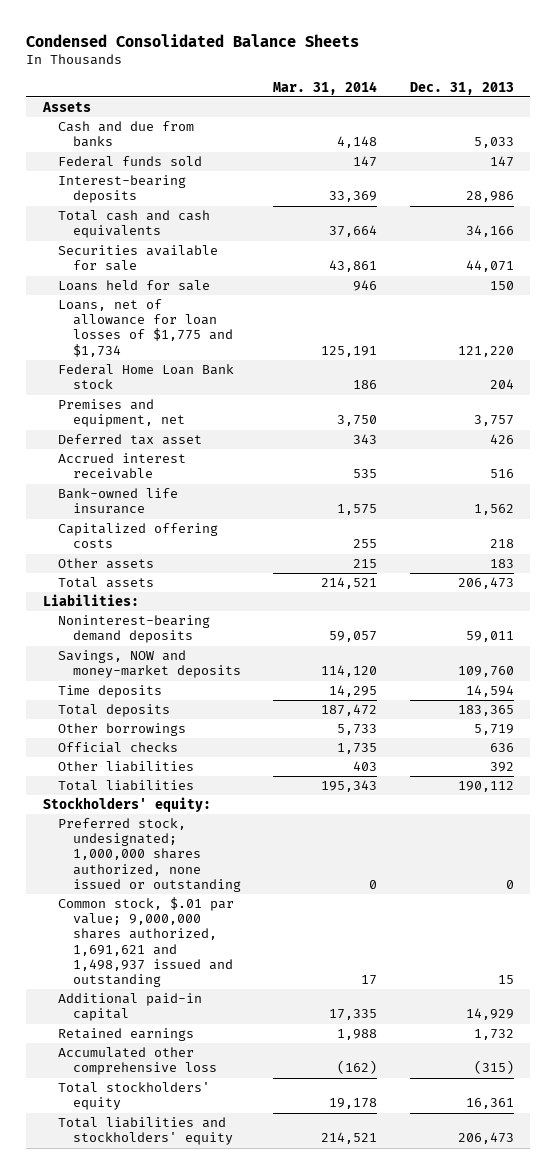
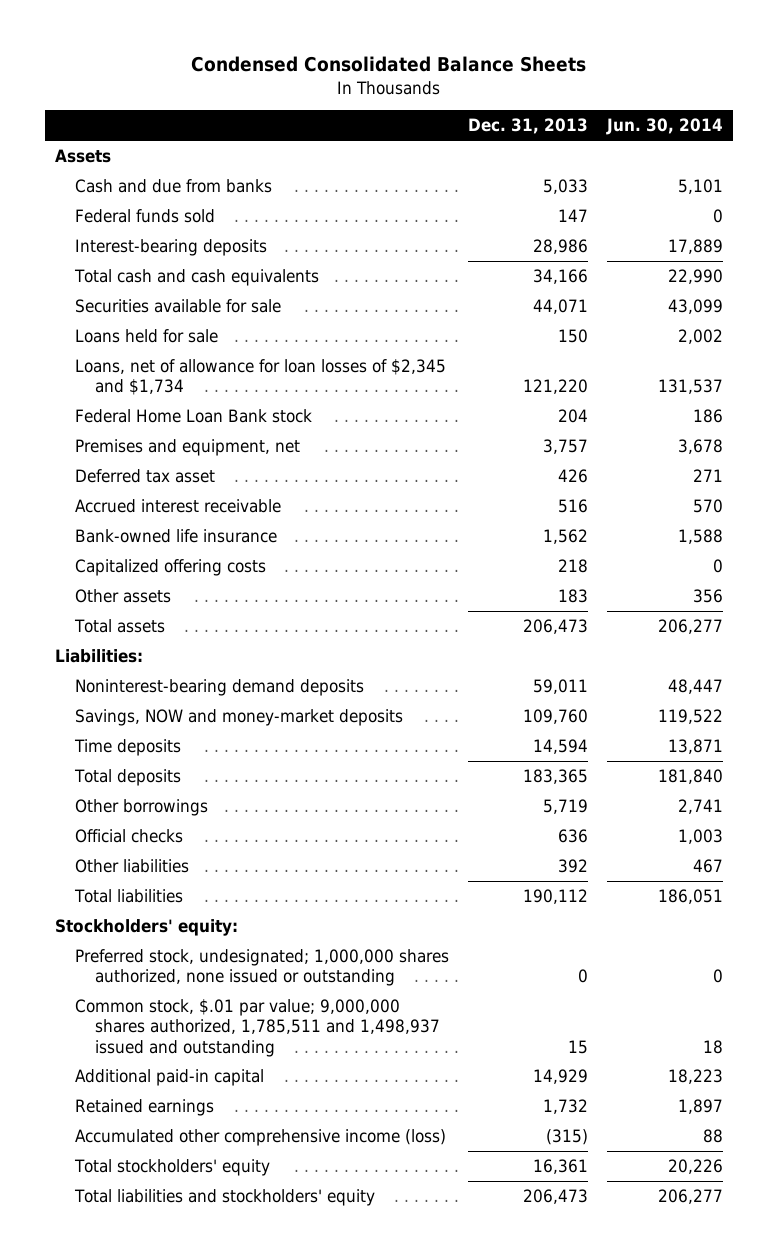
- | Mar. 31, 2014 | Dec. 31, 2013
+ | Dec. 31, 2013 | Jun. 30, 2014
- Loans, net of allowance for loan losses of $1,775 and $1,734 | 125,191 | 121,220
+ Loans, net of allowance for loan losses of $2,345 and $1,734 | 121,220 | 131,537
- Common stock, $.01 par value; 9,000,000 shares authorized, 1,691,621 and 1,498,937 issued and outstanding | 17 | 15
+ Common stock, $.01 par value; 9,000,000 shares authorized, 1,785,511 and 1,498,937 issued and outstanding | 15 | 18
- Accumulated other comprehensive loss | (162) | (315)
+ Accumulated other comprehensive income (loss) | (315) | 88

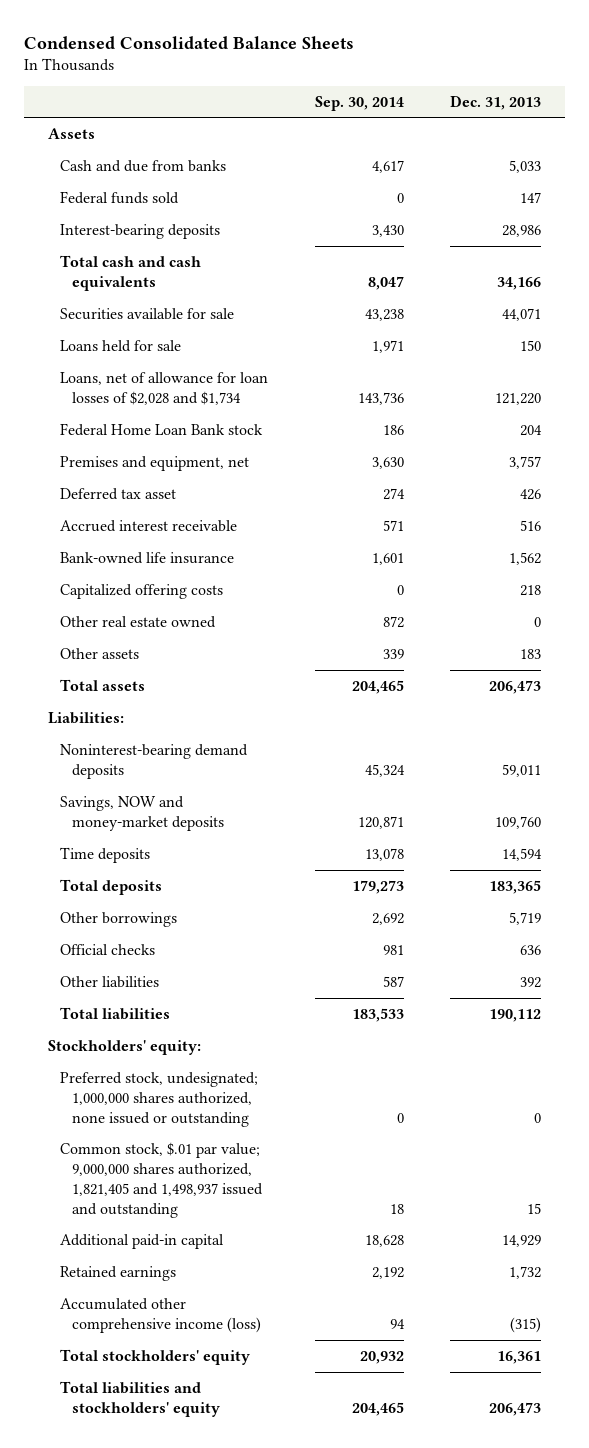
- | Dec. 31, 2013 | Jun. 30, 2014
+ | Sep. 30, 2014 | Dec. 31, 2013
- Loans, net of allowance for loan losses of $2,345 and $1,734 | 121,220 | 131,537
+ Loans, net of allowance for loan losses of $2,028 and $1,734 | 143,736 | 121,220
+ Other real estate owned | 872 | 0
- Common stock, $.01 par value; 9,000,000 shares authorized, 1,785,511 and 1,498,937 issued and outstanding | 15 | 18
+ Common stock, $.01 par value; 9,000,000 shares authorized, 1,821,405 and 1,498,937 issued and outstanding | 18 | 15

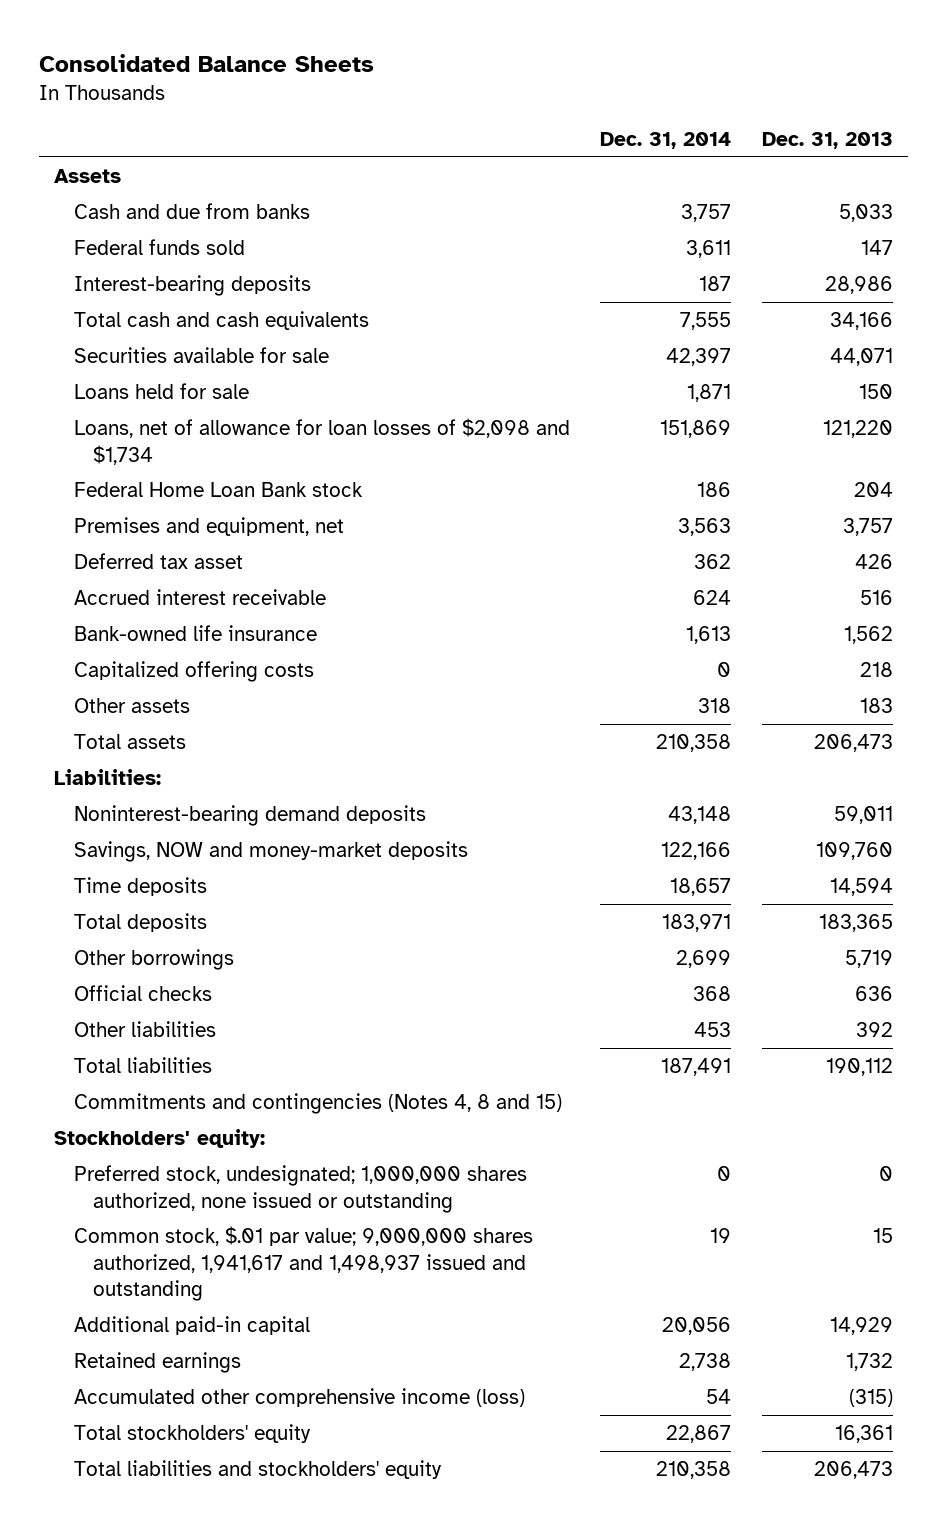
- Condensed Consolidated Balance Sheets
+ Consolidated Balance Sheets
- | Sep. 30, 2014 | Dec. 31, 2013
+ | Dec. 31, 2014 | Dec. 31, 2013
- Loans, net of allowance for loan losses of $2,028 and $1,734 | 143,736 | 121,220
+ Loans, net of allowance for loan losses of $2,098 and $1,734 | 151,869 | 121,220
- Other real estate owned | 872 | 0
+ Commitments and contingencies (Notes 4, 8 and 15)
- Common stock, $.01 par value; 9,000,000 shares authorized, 1,821,405 and 1,498,937 issued and outstanding | 18 | 15
+ Common stock, $.01 par value; 9,000,000 shares authorized, 1,941,617 and 1,498,937 issued and outstanding | 19 | 15

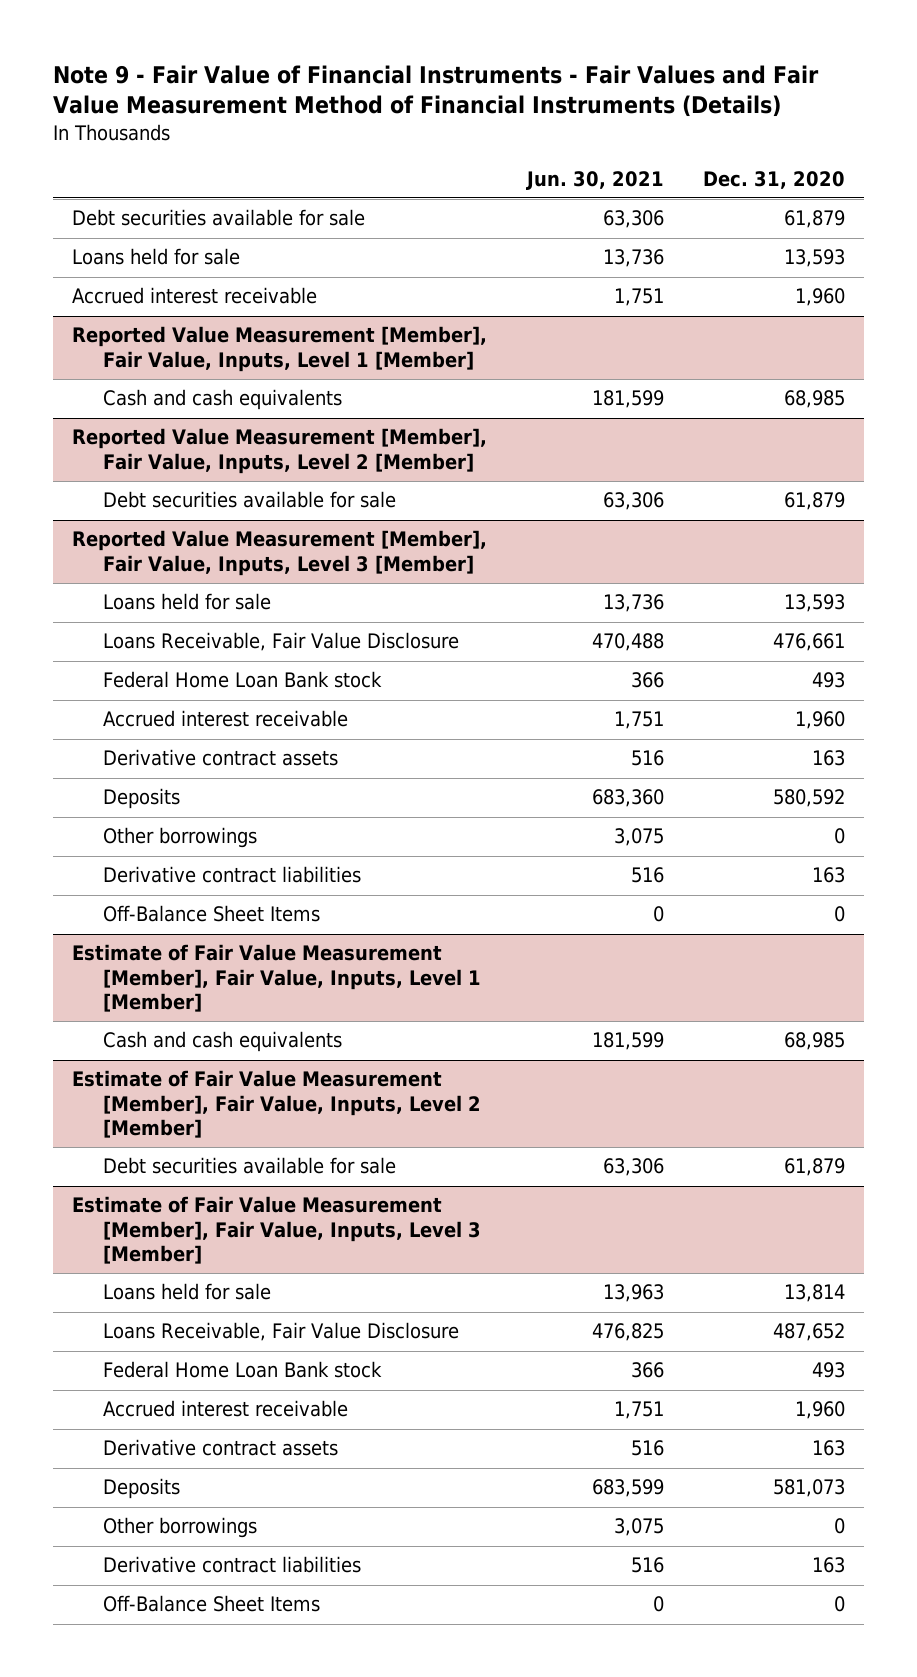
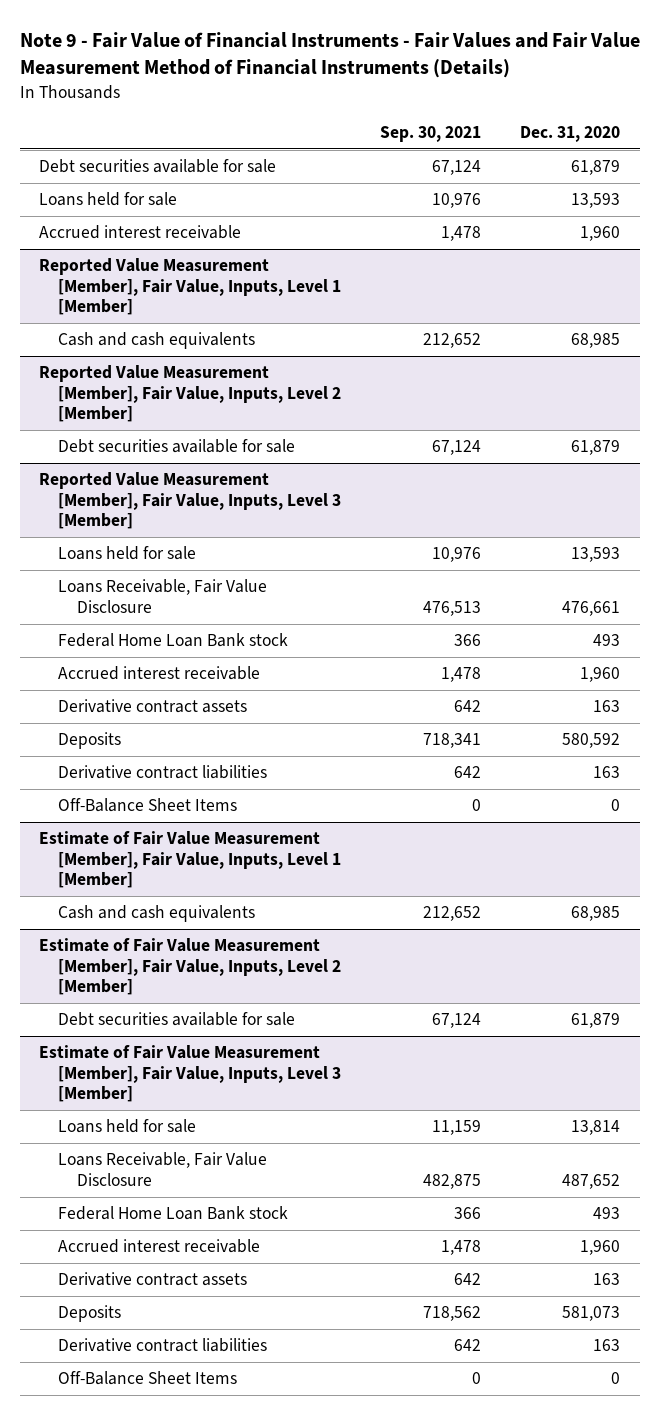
- | Jun. 30, 2021 | Dec. 31, 2020
+ | Sep. 30, 2021 | Dec. 31, 2020
@ Reported Value Measurement [Member], Fair Value, Inputs, Level 3 [Member]
- Other borrowings | 3,075 | 0
@ Estimate of Fair Value Measurement [Member], Fair Value, Inputs, Level 3 [Member]
- Other borrowings | 3,075 | 0

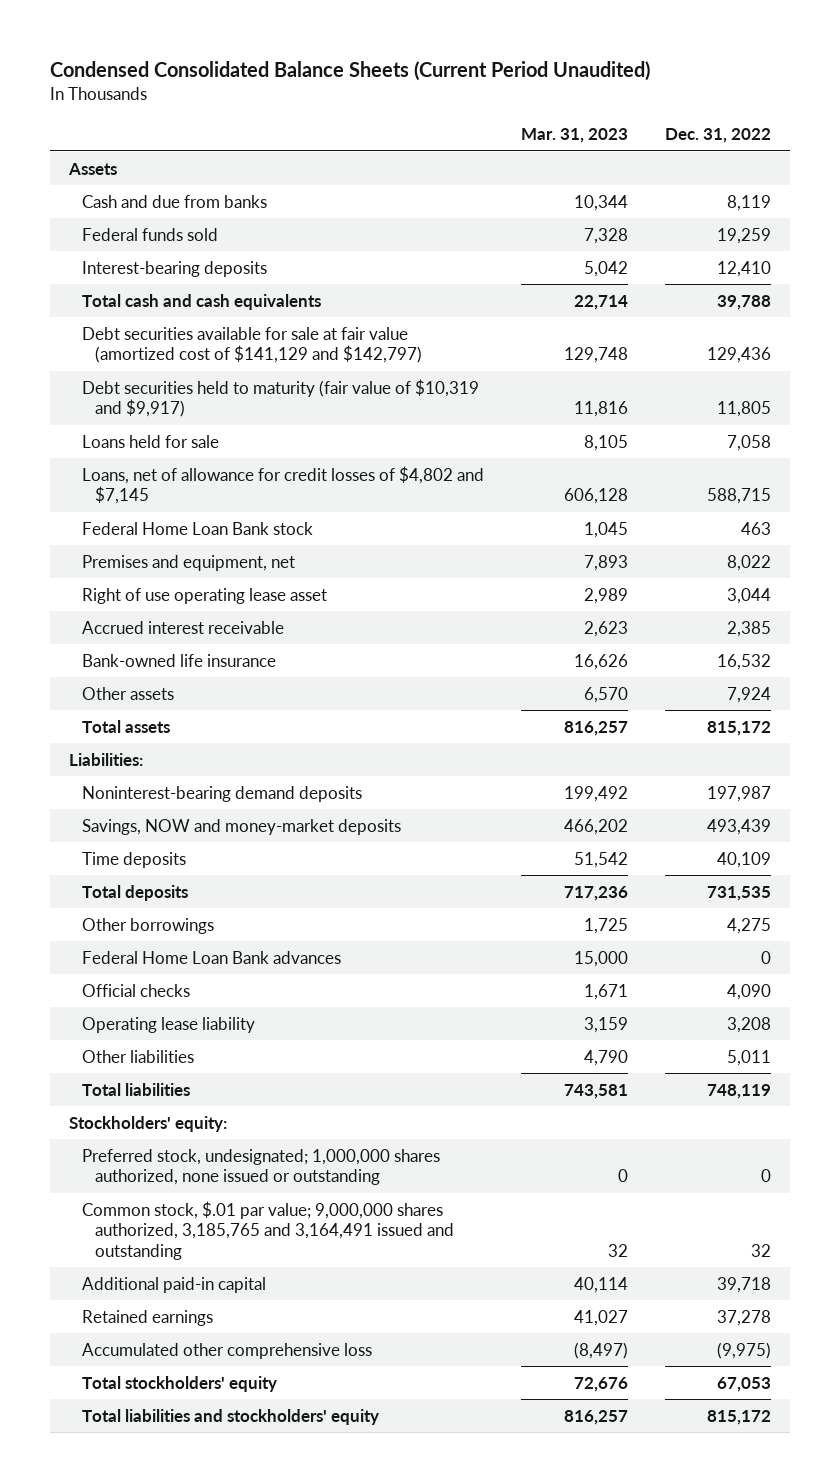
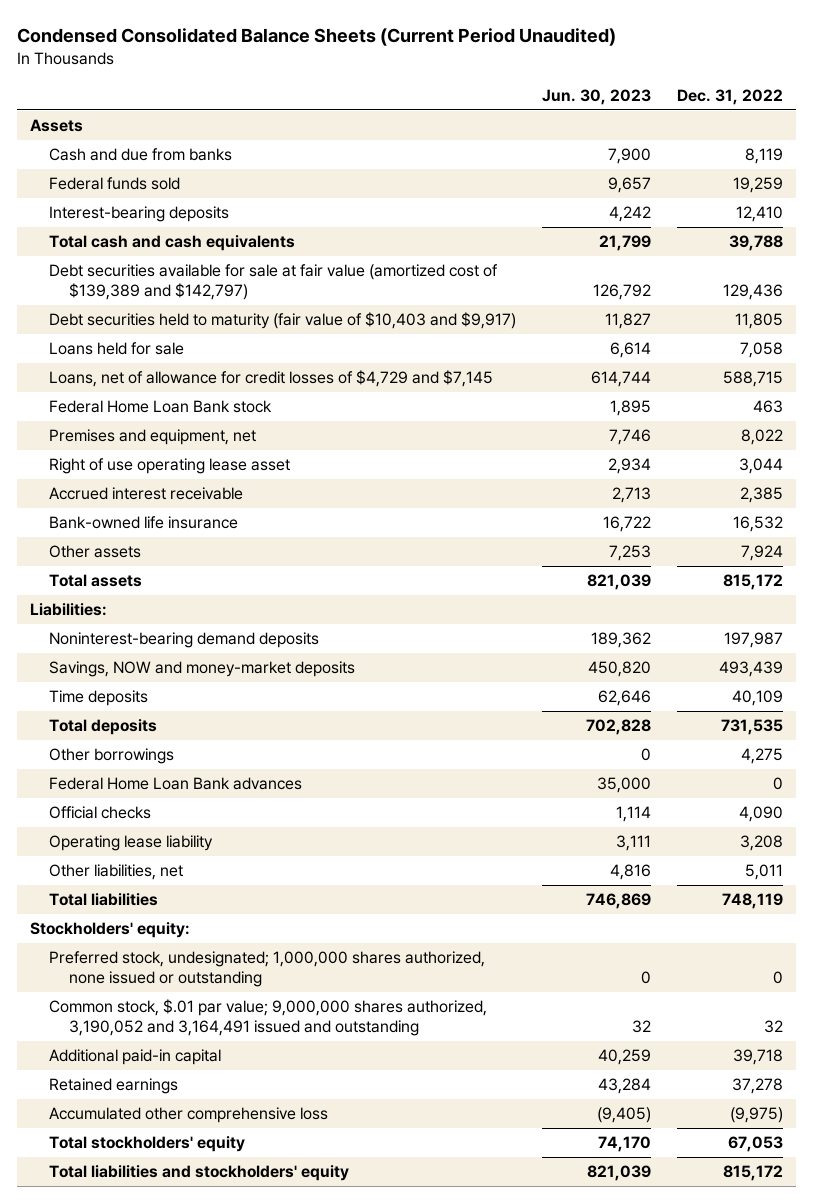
- | Mar. 31, 2023 | Dec. 31, 2022
+ | Jun. 30, 2023 | Dec. 31, 2022
- Debt securities available for sale at fair value (amortized cost of $141,129 and $142,797) | 129,748 | 129,436
- Debt securities held to maturity (fair value of $10,319 and $9,917) | 11,816 | 11,805
+ Debt securities available for sale at fair value (amortized cost of $139,389 and $142,797) | 126,792 | 129,436
+ Debt securities held to maturity (fair value of $10,403 and $9,917) | 11,827 | 11,805
- Loans, net of allowance for credit losses of $4,802 and $7,145 | 606,128 | 588,715
+ Loans, net of allowance for credit losses of $4,729 and $7,145 | 614,744 | 588,715
- Other liabilities | 4,790 | 5,011
+ Other liabilities, net | 4,816 | 5,011
- Common stock, $.01 par value; 9,000,000 shares authorized, 3,185,765 and 3,164,491 issued and outstanding | 32 | 32
+ Common stock, $.01 par value; 9,000,000 shares authorized, 3,190,052 and 3,164,491 issued and outstanding | 32 | 32

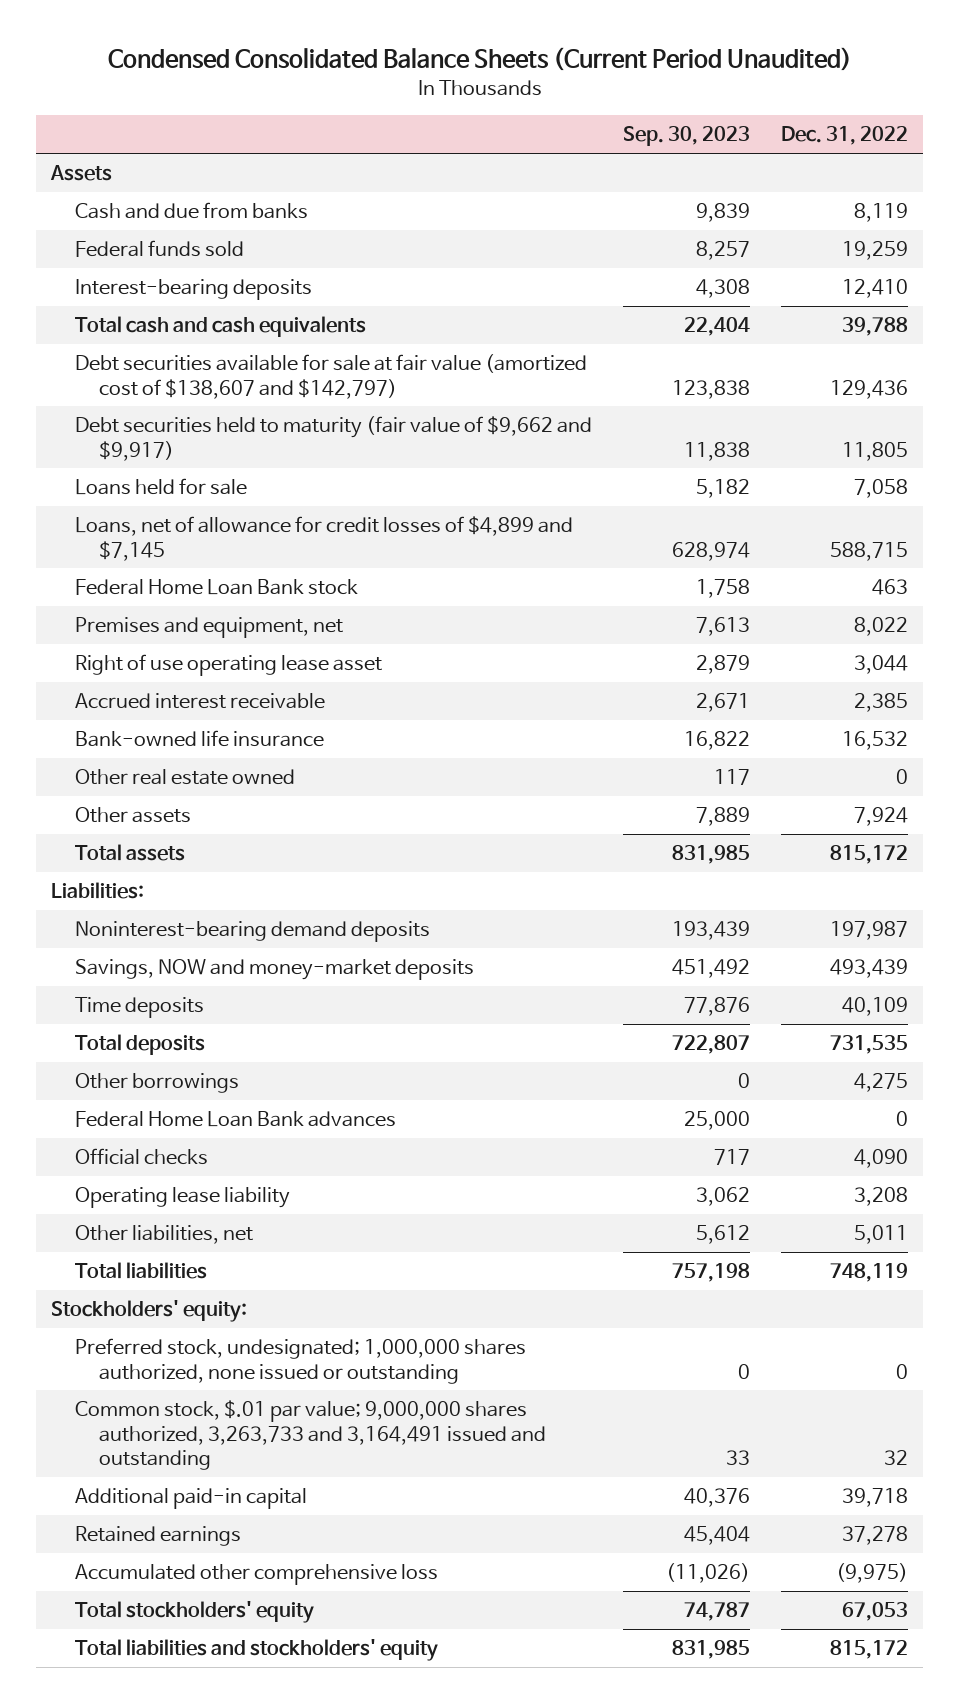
- | Jun. 30, 2023 | Dec. 31, 2022
+ | Sep. 30, 2023 | Dec. 31, 2022
- Debt securities available for sale at fair value (amortized cost of $139,389 and $142,797) | 126,792 | 129,436
- Debt securities held to maturity (fair value of $10,403 and $9,917) | 11,827 | 11,805
+ Debt securities available for sale at fair value (amortized cost of $138,607 and $142,797) | 123,838 | 129,436
+ Debt securities held to maturity (fair value of $9,662 and $9,917) | 11,838 | 11,805
- Loans, net of allowance for credit losses of $4,729 and $7,145 | 614,744 | 588,715
+ Loans, net of allowance for credit losses of $4,899 and $7,145 | 628,974 | 588,715
+ Other real estate owned | 117 | 0
- Common stock, $.01 par value; 9,000,000 shares authorized, 3,190,052 and 3,164,491 issued and outstanding | 32 | 32
+ Common stock, $.01 par value; 9,000,000 shares authorized, 3,263,733 and 3,164,491 issued and outstanding | 33 | 32

